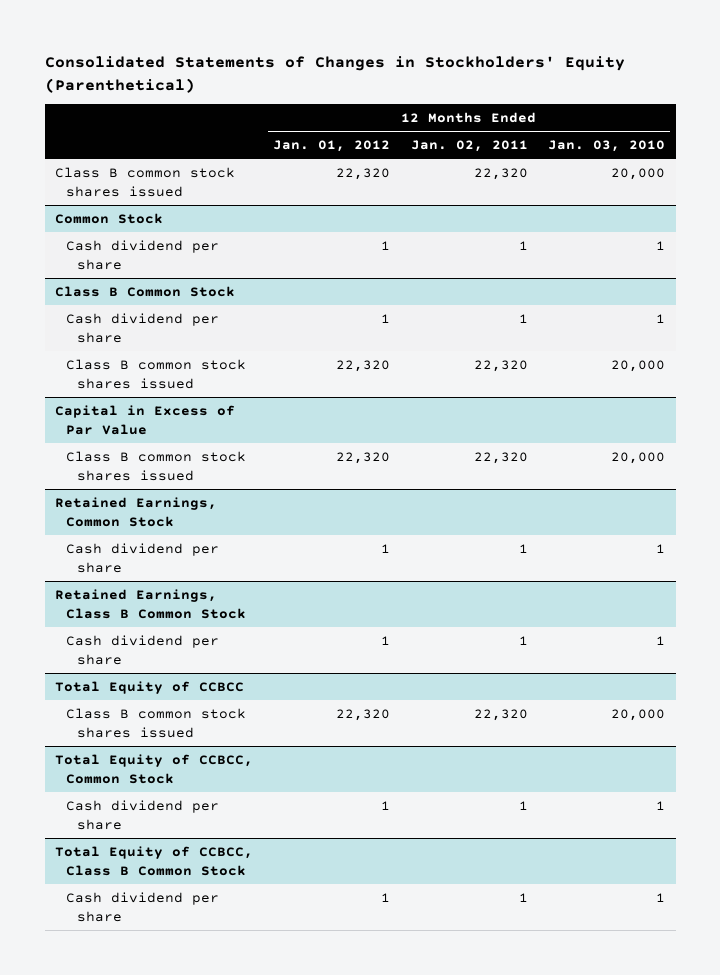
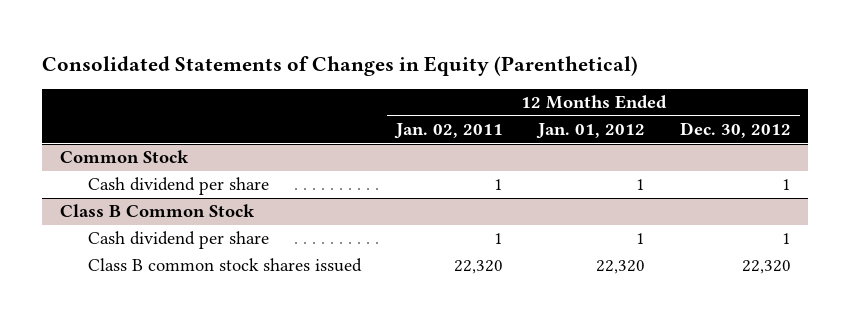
- Consolidated Statements of Changes in Stockholders' Equity (Parenthetical)
+ Consolidated Statements of Changes in Equity (Parenthetical)
- | 12 Months Ended Jan. 01, 2012 | 12 Months Ended Jan. 02, 2011 | 12 Months Ended Jan. 03, 2010
+ | 12 Months Ended Jan. 02, 2011 | 12 Months Ended Jan. 01, 2012 | 12 Months Ended Dec. 30, 2012
- Class B common stock shares issued | 22,320 | 22,320 | 20,000
- Capital in Excess of Par Value
- Class B common stock shares issued | 22,320 | 22,320 | 20,000
- Retained Earnings, Common Stock
- Cash dividend per share | 1 | 1 | 1
- Retained Earnings, Class B Common Stock
- Cash dividend per share | 1 | 1 | 1
- Total Equity of CCBCC
- Class B common stock shares issued | 22,320 | 22,320 | 20,000
- Total Equity of CCBCC, Common Stock
- Cash dividend per share | 1 | 1 | 1
- Total Equity of CCBCC, Class B Common Stock
- Cash dividend per share | 1 | 1 | 1

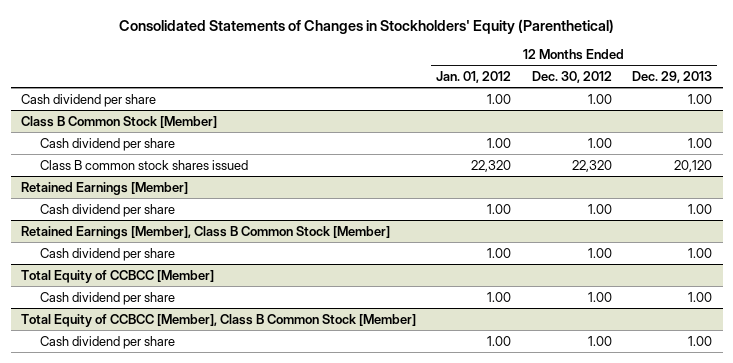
- Consolidated Statements of Changes in Equity (Parenthetical)
+ Consolidated Statements of Changes in Stockholders' Equity (Parenthetical)
- | 12 Months Ended Jan. 02, 2011 | 12 Months Ended Jan. 01, 2012 | 12 Months Ended Dec. 30, 2012
+ | 12 Months Ended Jan. 01, 2012 | 12 Months Ended Dec. 30, 2012 | 12 Months Ended Dec. 29, 2013
- Common Stock
- Cash dividend per share | 1 | 1 | 1
- Class B Common Stock
- Cash dividend per share | 1 | 1 | 1
+ Cash dividend per share | 1.00 | 1.00 | 1.00
+ Class B Common Stock [Member]
+ Cash dividend per share | 1.00 | 1.00 | 1.00
+ Retained Earnings [Member]
+ Cash dividend per share | 1.00 | 1.00 | 1.00
+ Retained Earnings [Member], Class B Common Stock [Member]
+ Cash dividend per share | 1.00 | 1.00 | 1.00
+ Total Equity of CCBCC [Member]
+ Cash dividend per share | 1.00 | 1.00 | 1.00
+ Total Equity of CCBCC [Member], Class B Common Stock [Member]
+ Cash dividend per share | 1.00 | 1.00 | 1.00

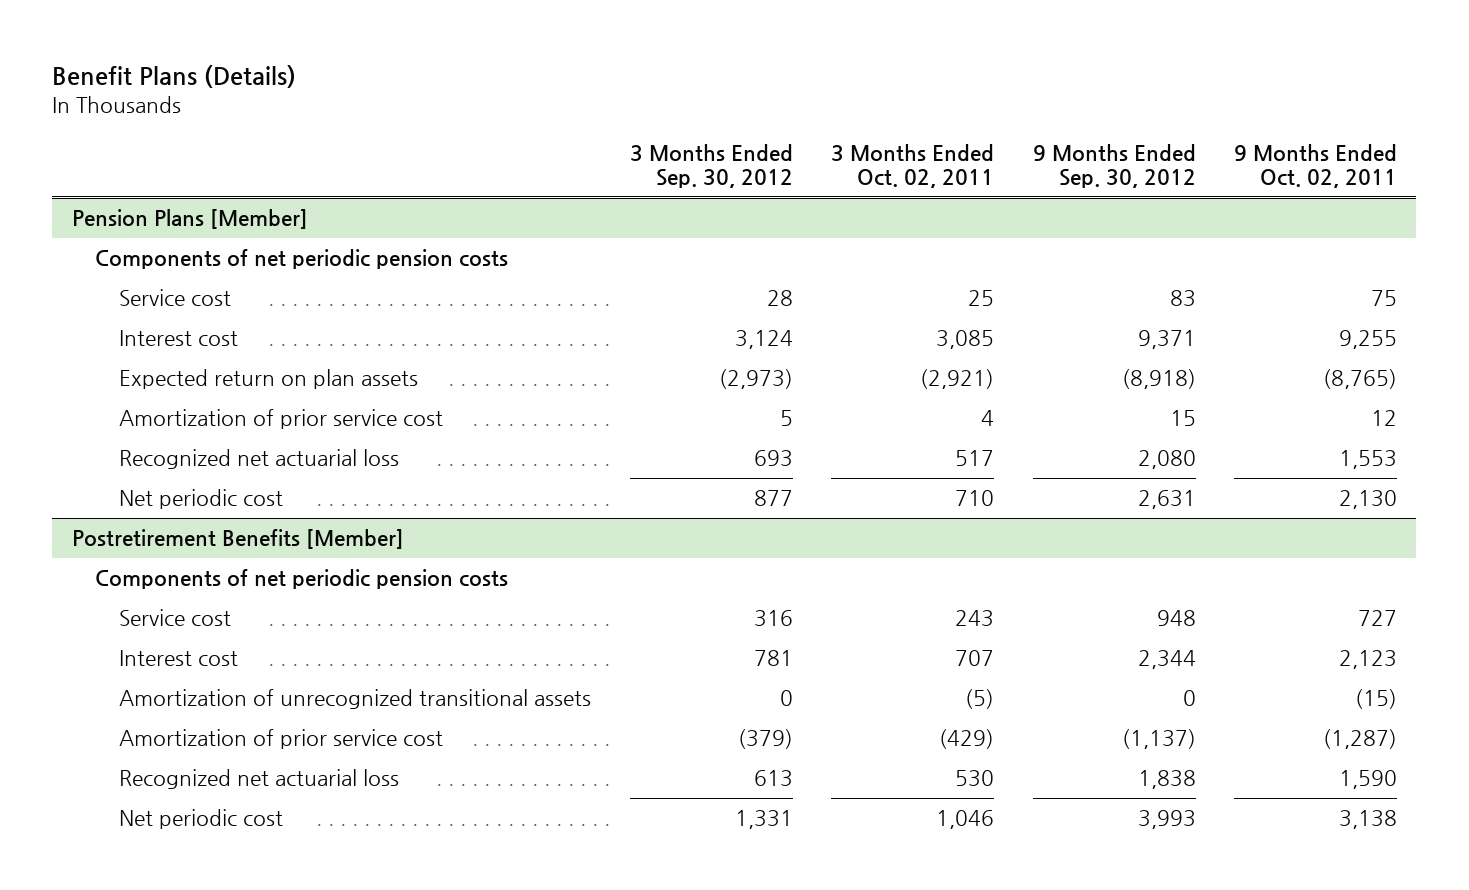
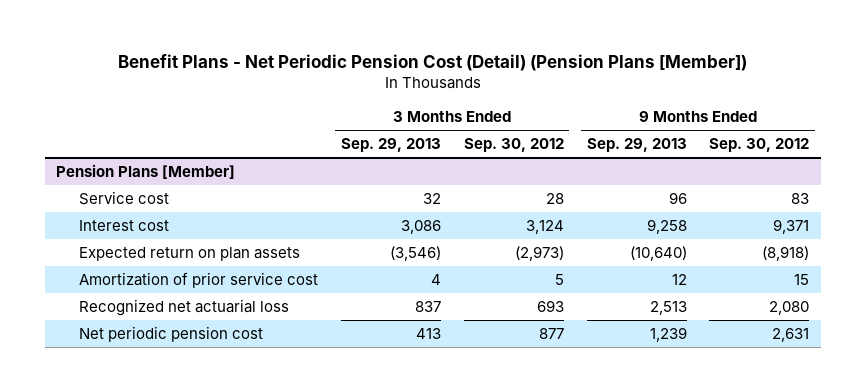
- Benefit Plans (Details)
+ Benefit Plans - Net Periodic Pension Cost (Detail) (Pension Plans [Member])
- | 3 Months Ended Sep. 30, 2012 | 3 Months Ended Oct. 02, 2011 | 9 Months Ended Sep. 30, 2012 | 9 Months Ended Oct. 02, 2011
+ | 3 Months Ended Sep. 29, 2013 | 3 Months Ended Sep. 30, 2012 | 9 Months Ended Sep. 29, 2013 | 9 Months Ended Sep. 30, 2012
@ Pension Plans [Member]
- Components of net periodic pension costs
- Net periodic cost | 877 | 710 | 2,631 | 2,130
- Postretirement Benefits [Member]
- Components of net periodic pension costs
- Service cost | 316 | 243 | 948 | 727
- Interest cost | 781 | 707 | 2,344 | 2,123
- Amortization of unrecognized transitional assets | 0 | (5) | 0 | (15)
- Amortization of prior service cost | (379) | (429) | (1,137) | (1,287)
- Recognized net actuarial loss | 613 | 530 | 1,838 | 1,590
- Net periodic cost | 1,331 | 1,046 | 3,993 | 3,138
@ Pension Plans [Member]
+ Net periodic pension cost | 413 | 877 | 1,239 | 2,631

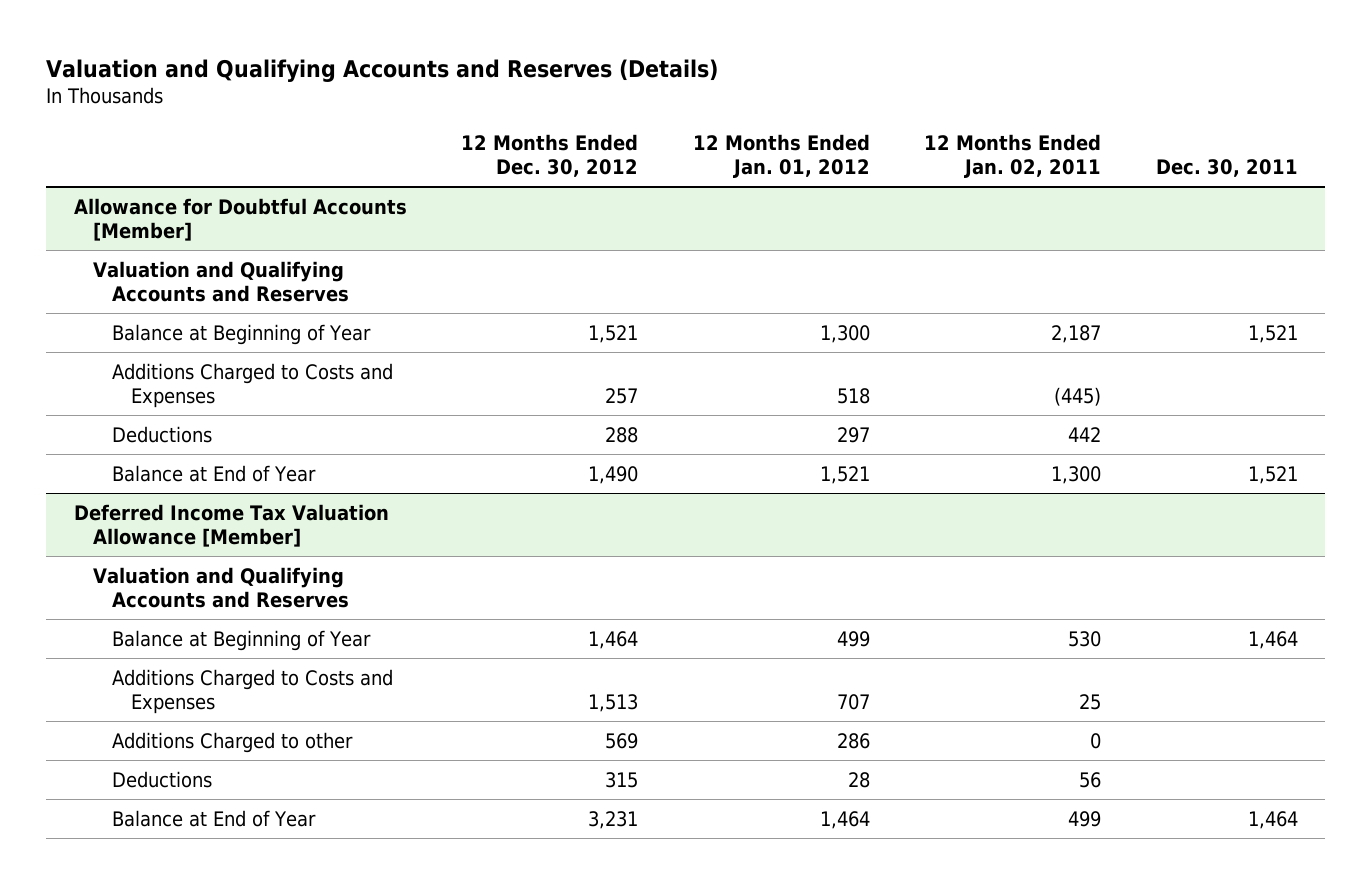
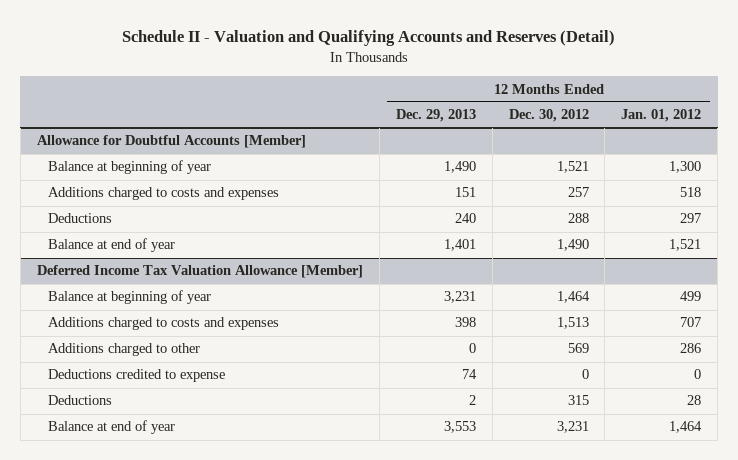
- Valuation and Qualifying Accounts and Reserves (Details)
+ Schedule II - Valuation and Qualifying Accounts and Reserves (Detail)
- | 12 Months Ended Dec. 30, 2012 | 12 Months Ended Jan. 01, 2012 | 12 Months Ended Jan. 02, 2011 | Dec. 30, 2011
+ | 12 Months Ended Dec. 29, 2013 | 12 Months Ended Dec. 30, 2012 | 12 Months Ended Jan. 01, 2012
@ Allowance for Doubtful Accounts [Member]
- Valuation and Qualifying Accounts and Reserves
- Balance at Beginning of Year | 1,521 | 1,300 | 2,187 | 1,521
- Additions Charged to Costs and Expenses | 257 | 518 | (445) |
+ Balance at beginning of year | 1,490 | 1,521 | 1,300
+ Additions charged to costs and expenses | 151 | 257 | 518
- Balance at End of Year | 1,490 | 1,521 | 1,300 | 1,521
+ Balance at end of year | 1,401 | 1,490 | 1,521
@ Deferred Income Tax Valuation Allowance [Member]
- Valuation and Qualifying Accounts and Reserves
- Balance at Beginning of Year | 1,464 | 499 | 530 | 1,464
- Additions Charged to Costs and Expenses | 1,513 | 707 | 25 |
- Additions Charged to other | 569 | 286 | 0 |
+ Balance at beginning of year | 3,231 | 1,464 | 499
+ Additions charged to costs and expenses | 398 | 1,513 | 707
+ Additions charged to other | 0 | 569 | 286
+ Deductions credited to expense | 74 | 0 | 0
- Balance at End of Year | 3,231 | 1,464 | 499 | 1,464
+ Balance at end of year | 3,553 | 3,231 | 1,464

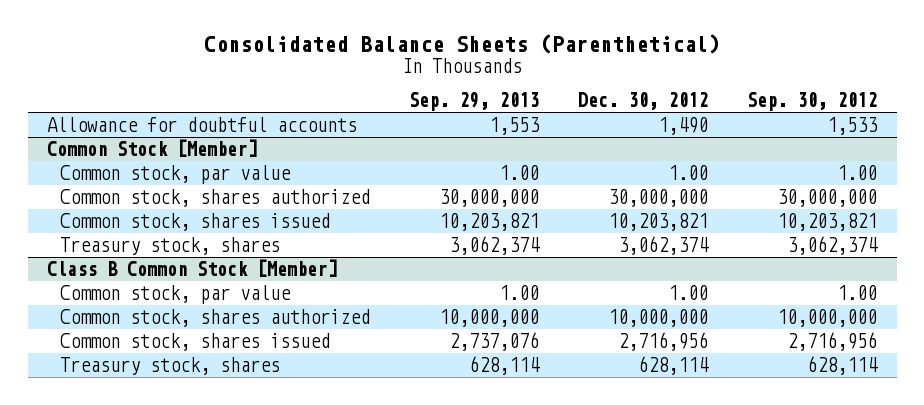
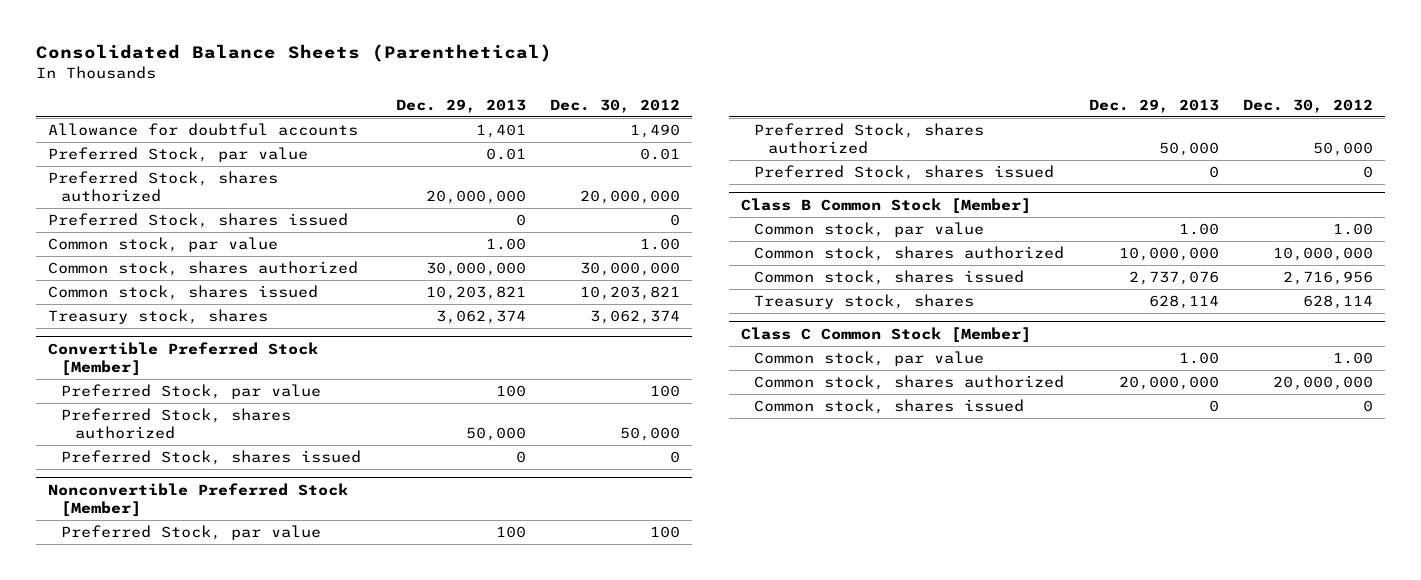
- | Sep. 29, 2013 | Dec. 30, 2012 | Sep. 30, 2012
+ | Dec. 29, 2013 | Dec. 30, 2012
- Common Stock [Member]
+ Preferred Stock, par value | 0.01 | 0.01
+ Preferred Stock, shares authorized | 20,000,000 | 20,000,000
+ Preferred Stock, shares issued | 0 | 0
+ Convertible Preferred Stock [Member]
+ Preferred Stock, par value | 100 | 100
+ Preferred Stock, shares authorized | 50,000 | 50,000
+ Preferred Stock, shares issued | 0 | 0
+ Nonconvertible Preferred Stock [Member]
+ Preferred Stock, par value | 100 | 100
+ Preferred Stock, shares authorized | 50,000 | 50,000
+ Preferred Stock, shares issued | 0 | 0
+ Class C Common Stock [Member]
+ Common stock, par value | 1.00 | 1.00
+ Common stock, shares authorized | 20,000,000 | 20,000,000
+ Common stock, shares issued | 0 | 0

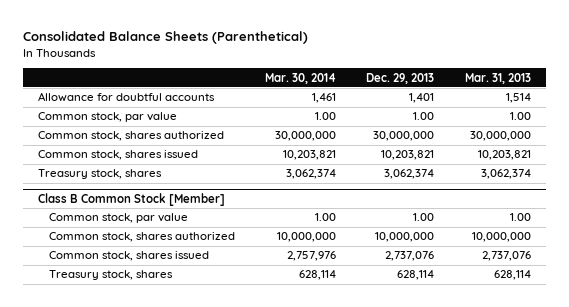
- | Dec. 29, 2013 | Dec. 30, 2012
+ | Mar. 30, 2014 | Dec. 29, 2013 | Mar. 31, 2013
- Preferred Stock, par value | 0.01 | 0.01
- Preferred Stock, shares authorized | 20,000,000 | 20,000,000
- Preferred Stock, shares issued | 0 | 0
- Convertible Preferred Stock [Member]
- Preferred Stock, par value | 100 | 100
- Preferred Stock, shares authorized | 50,000 | 50,000
- Preferred Stock, shares issued | 0 | 0
- Nonconvertible Preferred Stock [Member]
- Preferred Stock, par value | 100 | 100
- Preferred Stock, shares authorized | 50,000 | 50,000
- Preferred Stock, shares issued | 0 | 0
- Class C Common Stock [Member]
- Common stock, par value | 1.00 | 1.00
- Common stock, shares authorized | 20,000,000 | 20,000,000
- Common stock, shares issued | 0 | 0

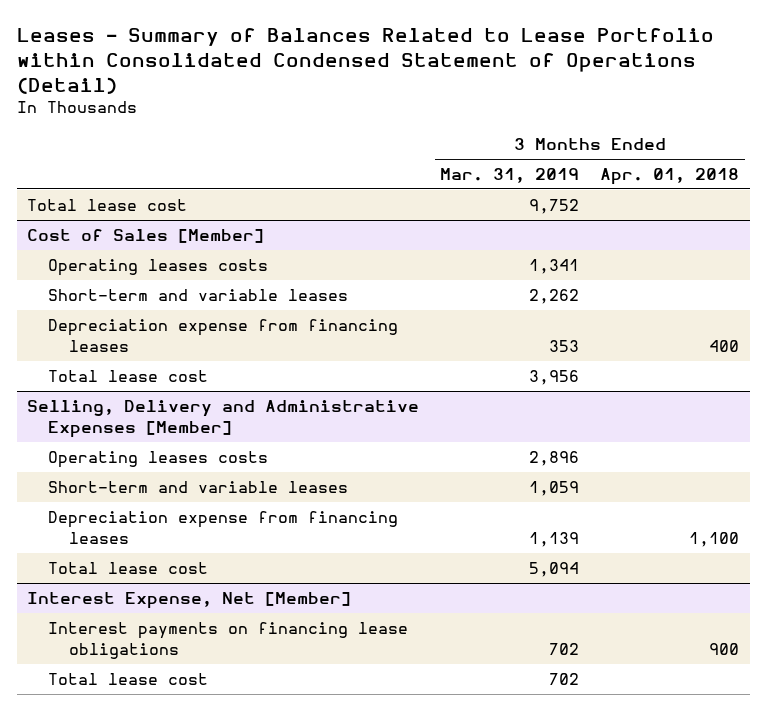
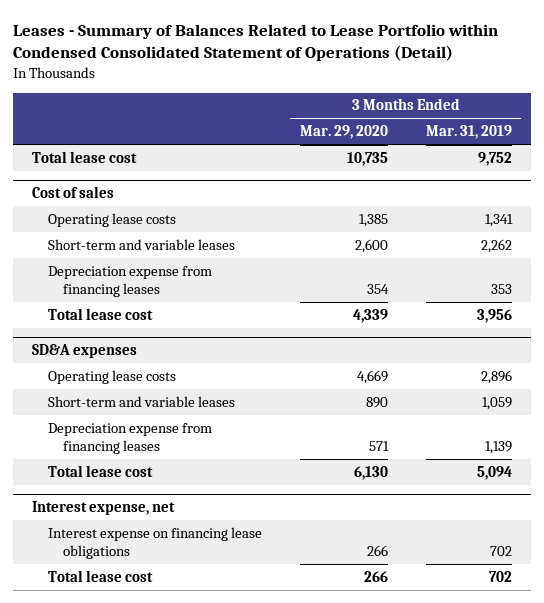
- Leases - Summary of Balances Related to Lease Portfolio within Consolidated Condensed Statement of Operations (Detail)
+ Leases - Summary of Balances Related to Lease Portfolio within Condensed Consolidated Statement of Operations (Detail)
- | 3 Months Ended Mar. 31, 2019 | 3 Months Ended Apr. 01, 2018
+ | 3 Months Ended Mar. 29, 2020 | 3 Months Ended Mar. 31, 2019
- Cost of Sales [Member]
- Operating leases costs | 1,341 |
+ Cost of sales
+ Operating lease costs | 1,385 | 1,341
- Selling, Delivery and Administrative Expenses [Member]
- Operating leases costs | 2,896 |
+ SD&A expenses
+ Operating lease costs | 4,669 | 2,896
- Interest Expense, Net [Member]
- Interest payments on financing lease obligations | 702 | 900
+ Interest expense, net
+ Interest expense on financing lease obligations | 266 | 702

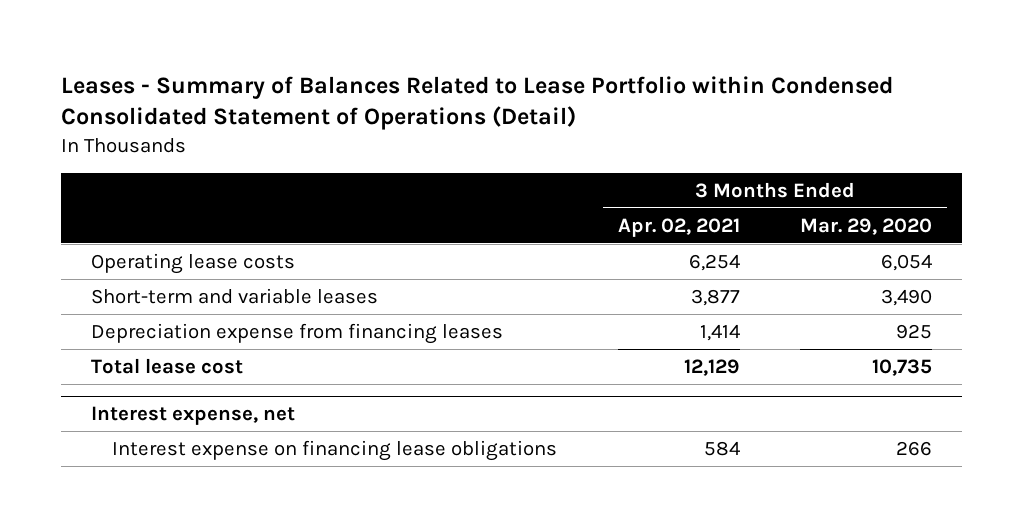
- | 3 Months Ended Mar. 29, 2020 | 3 Months Ended Mar. 31, 2019
+ | 3 Months Ended Apr. 02, 2021 | 3 Months Ended Mar. 29, 2020
+ Operating lease costs | 6,254 | 6,054
+ Short-term and variable leases | 3,877 | 3,490
+ Depreciation expense from financing leases | 1,414 | 925
- Cost of sales
- Operating lease costs | 1,385 | 1,341
- Short-term and variable leases | 2,600 | 2,262
- Depreciation expense from financing leases | 354 | 353
- Total lease cost | 4,339 | 3,956
- SD&A expenses
- Operating lease costs | 4,669 | 2,896
- Short-term and variable leases | 890 | 1,059
- Depreciation expense from financing leases | 571 | 1,139
- Total lease cost | 6,130 | 5,094
@ Interest expense, net
- Total lease cost | 266 | 702

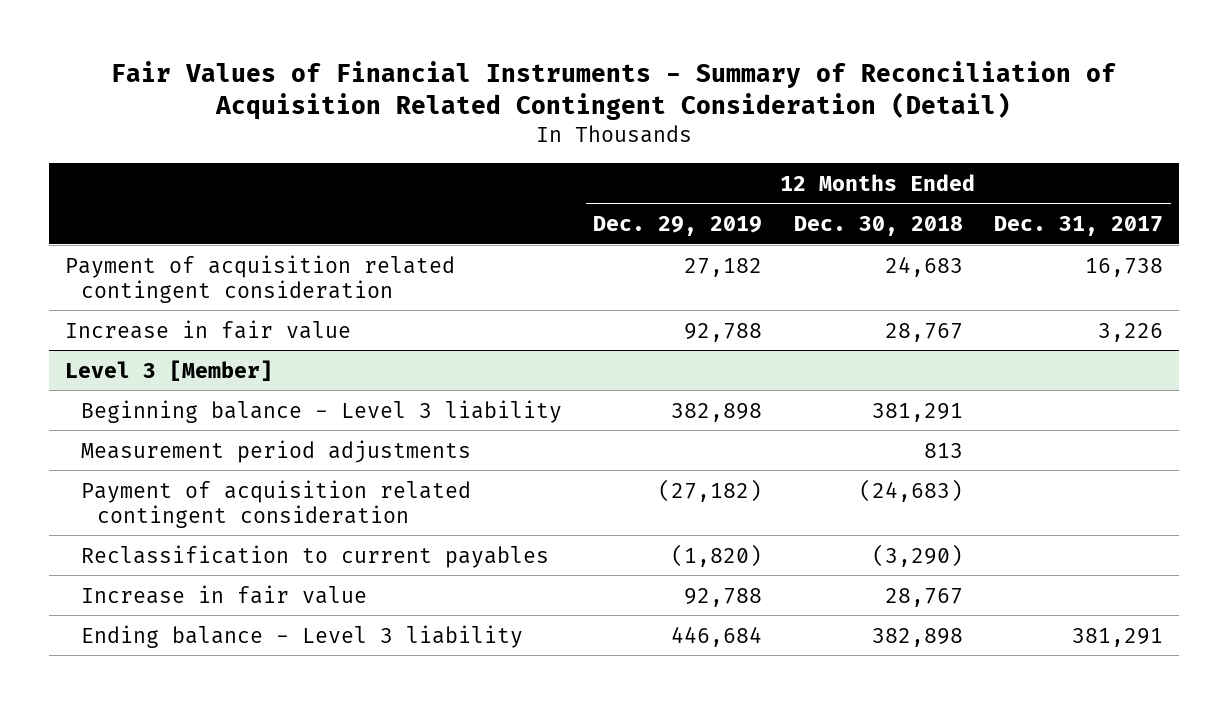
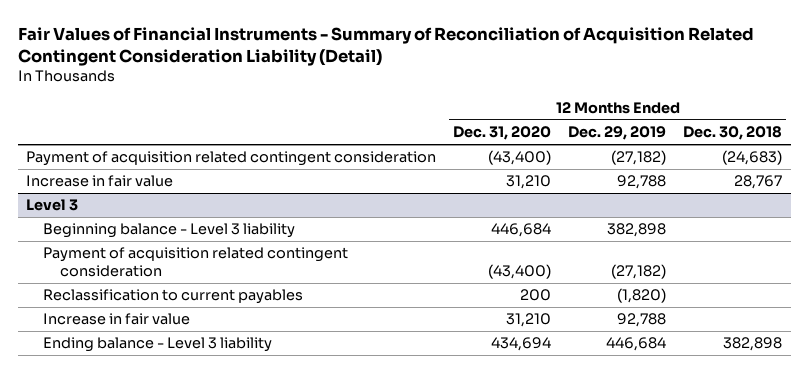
- Fair Values of Financial Instruments - Summary of Reconciliation of Acquisition Related Contingent Consideration (Detail)
+ Fair Values of Financial Instruments - Summary of Reconciliation of Acquisition Related Contingent Consideration Liability (Detail)
- | 12 Months Ended Dec. 29, 2019 | 12 Months Ended Dec. 30, 2018 | 12 Months Ended Dec. 31, 2017
+ | 12 Months Ended Dec. 31, 2020 | 12 Months Ended Dec. 29, 2019 | 12 Months Ended Dec. 30, 2018
- Payment of acquisition related contingent consideration | 27,182 | 24,683 | 16,738
- Increase in fair value | 92,788 | 28,767 | 3,226
- Level 3 [Member]
- Beginning balance - Level 3 liability | 382,898 | 381,291 |
- Measurement period adjustments | | 813 |
- Reclassification to current payables | (1,820) | (3,290) |
+ Level 3
+ Beginning balance - Level 3 liability | 446,684 | 382,898 |
+ Payment of acquisition related contingent consideration | (43,400) | (27,182) |
+ Reclassification to current payables | 200 | (1,820) |
+ Increase in fair value | 31,210 | 92,788 |

